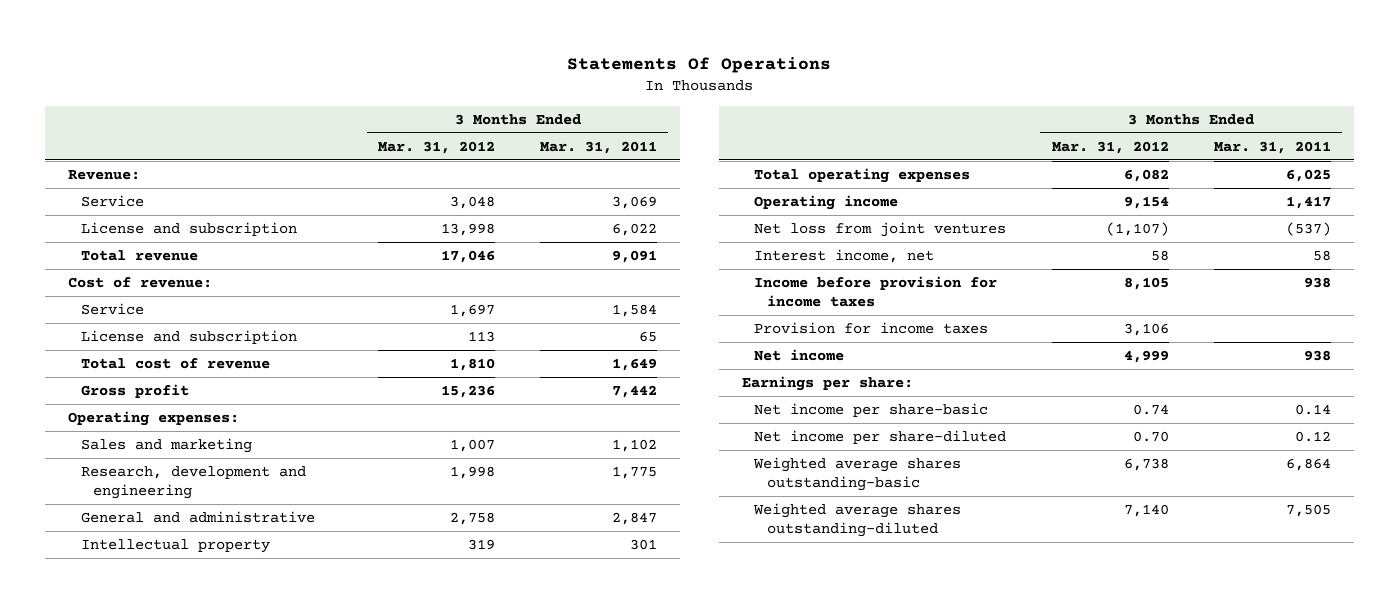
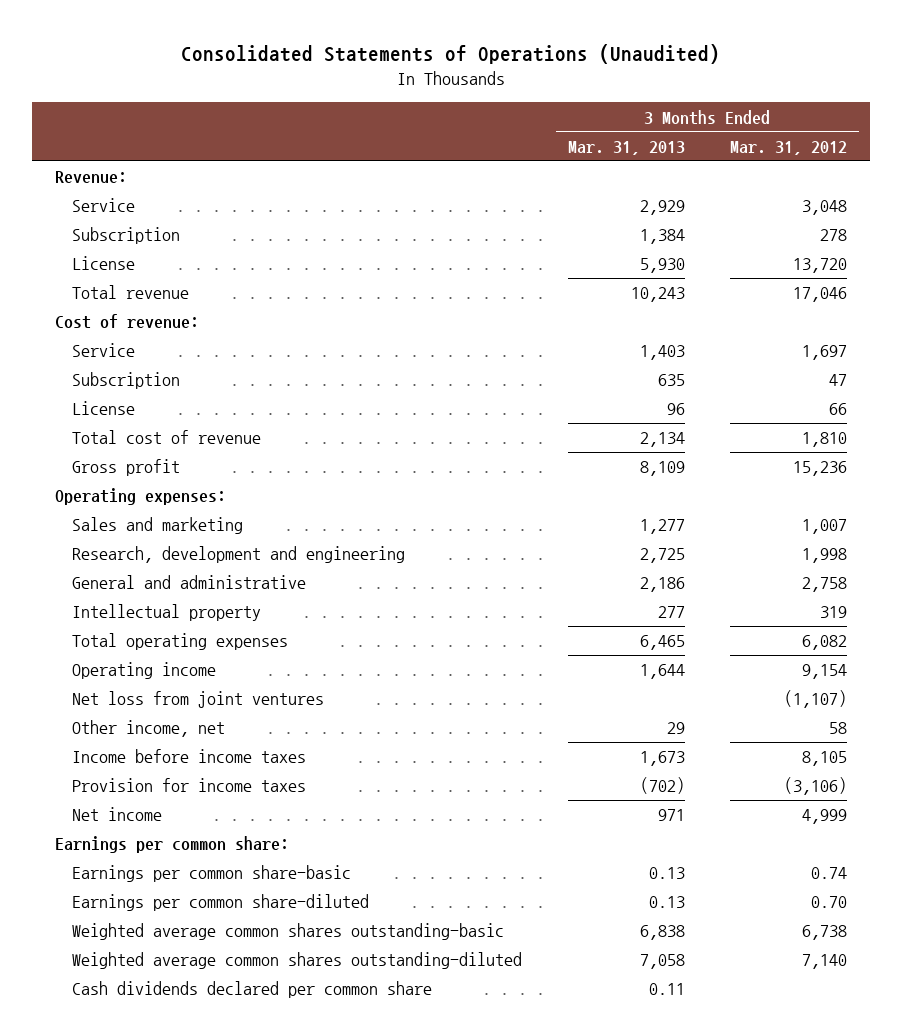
- Statements Of Operations
+ Consolidated Statements of Operations (Unaudited)
- | 3 Months Ended Mar. 31, 2012 | 3 Months Ended Mar. 31, 2011
+ | 3 Months Ended Mar. 31, 2013 | 3 Months Ended Mar. 31, 2012
- License and subscription | 13,998 | 6,022
+ Subscription | 1,384 | 278
+ License | 5,930 | 13,720
- License and subscription | 113 | 65
+ Subscription | 635 | 47
+ License | 96 | 66
- Interest income, net | 58 | 58
- Income before provision for income taxes | 8,105 | 938
- Provision for income taxes | 3,106 |
+ Other income, net | 29 | 58
+ Income before income taxes | 1,673 | 8,105
+ Provision for income taxes | (702) | (3,106)
- Earnings per share:
- Net income per share-basic | 0.74 | 0.14
- Net income per share-diluted | 0.70 | 0.12
- Weighted average shares outstanding-basic | 6,738 | 6,864
- Weighted average shares outstanding-diluted | 7,140 | 7,505
+ Earnings per common share:
+ Earnings per common share-basic | 0.13 | 0.74
+ Earnings per common share-diluted | 0.13 | 0.70
+ Weighted average common shares outstanding-basic | 6,838 | 6,738
+ Weighted average common shares outstanding-diluted | 7,058 | 7,140
+ Cash dividends declared per common share | 0.11 |

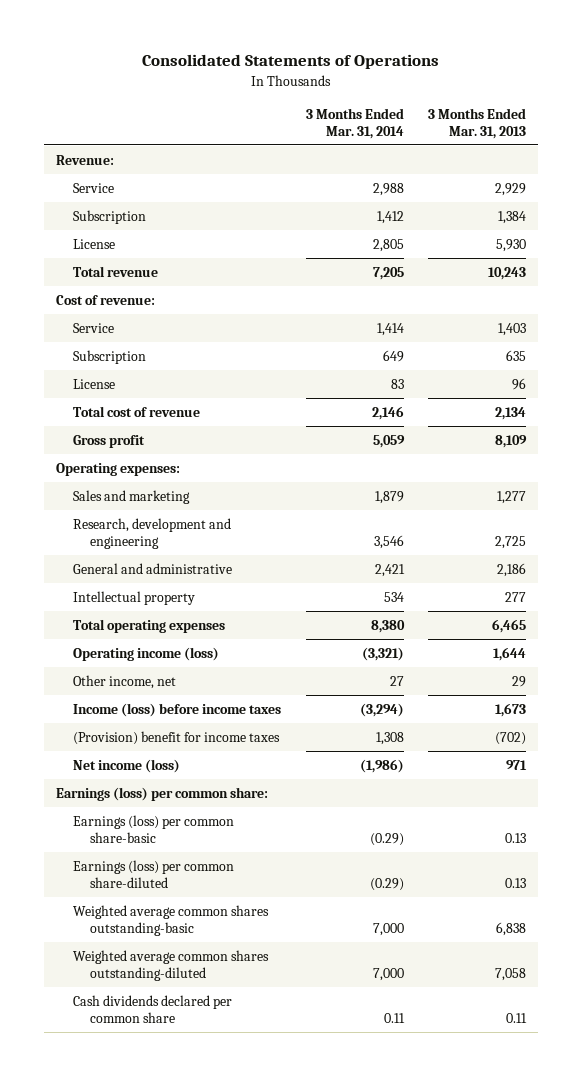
- Consolidated Statements of Operations (Unaudited)
+ Consolidated Statements of Operations
- | 3 Months Ended Mar. 31, 2013 | 3 Months Ended Mar. 31, 2012
+ | 3 Months Ended Mar. 31, 2014 | 3 Months Ended Mar. 31, 2013
- Operating income | 1,644 | 9,154
- Net loss from joint ventures | | (1,107)
+ Operating income (loss) | (3,321) | 1,644
- Income before income taxes | 1,673 | 8,105
- Provision for income taxes | (702) | (3,106)
- Net income | 971 | 4,999
- Earnings per common share:
- Earnings per common share-basic | 0.13 | 0.74
- Earnings per common share-diluted | 0.13 | 0.70
+ Income (loss) before income taxes | (3,294) | 1,673
+ (Provision) benefit for income taxes | 1,308 | (702)
+ Net income (loss) | (1,986) | 971
+ Earnings (loss) per common share:
+ Earnings (loss) per common share-basic | (0.29) | 0.13
+ Earnings (loss) per common share-diluted | (0.29) | 0.13

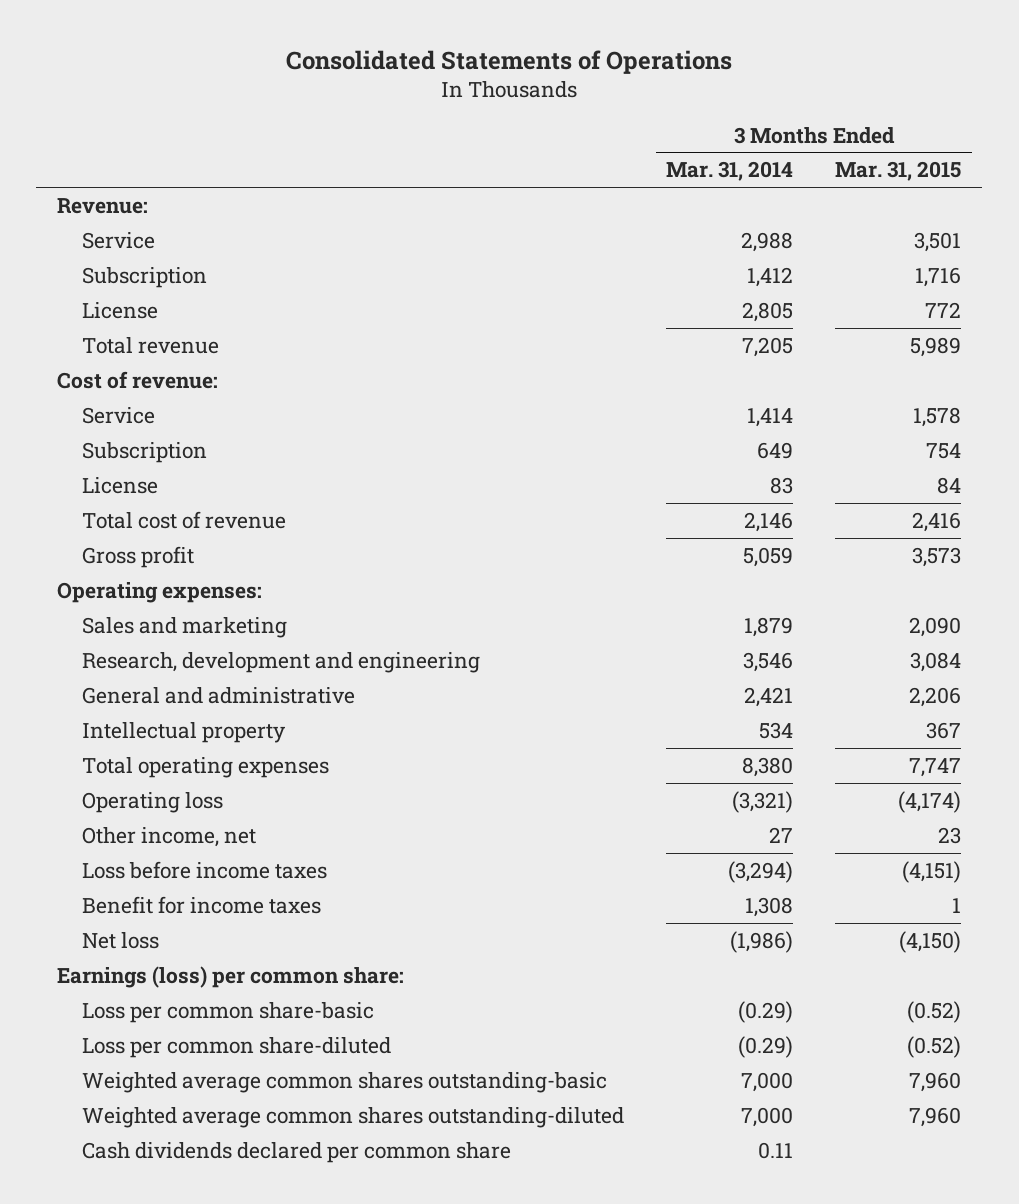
- | 3 Months Ended Mar. 31, 2014 | 3 Months Ended Mar. 31, 2013
+ | 3 Months Ended Mar. 31, 2014 | 3 Months Ended Mar. 31, 2015
- Operating income (loss) | (3,321) | 1,644
+ Operating loss | (3,321) | (4,174)
- Income (loss) before income taxes | (3,294) | 1,673
- (Provision) benefit for income taxes | 1,308 | (702)
- Net income (loss) | (1,986) | 971
+ Loss before income taxes | (3,294) | (4,151)
+ Benefit for income taxes | 1,308 | 1
+ Net loss | (1,986) | (4,150)
- Earnings (loss) per common share-basic | (0.29) | 0.13
- Earnings (loss) per common share-diluted | (0.29) | 0.13
+ Loss per common share-basic | (0.29) | (0.52)
+ Loss per common share-diluted | (0.29) | (0.52)

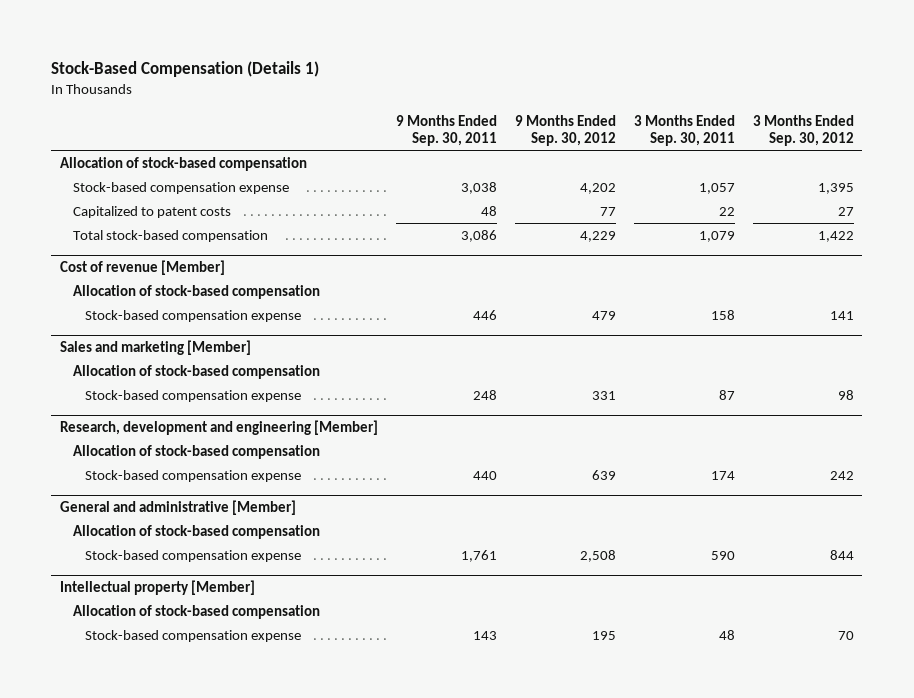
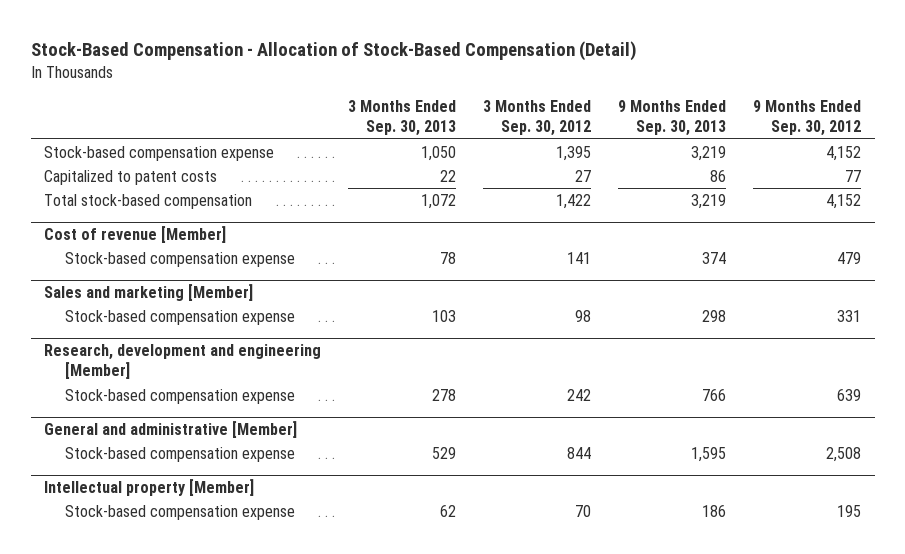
- Stock-Based Compensation (Details 1)
+ Stock-Based Compensation - Allocation of Stock-Based Compensation (Detail)
- | 9 Months Ended Sep. 30, 2011 | 9 Months Ended Sep. 30, 2012 | 3 Months Ended Sep. 30, 2011 | 3 Months Ended Sep. 30, 2012
+ | 3 Months Ended Sep. 30, 2013 | 3 Months Ended Sep. 30, 2012 | 9 Months Ended Sep. 30, 2013 | 9 Months Ended Sep. 30, 2012
- Allocation of stock-based compensation
- Stock-based compensation expense | 3,038 | 4,202 | 1,057 | 1,395
+ Stock-based compensation expense | 1,050 | 1,395 | 3,219 | 4,152
- Total stock-based compensation | 3,086 | 4,229 | 1,079 | 1,422
+ Total stock-based compensation | 1,072 | 1,422 | 3,219 | 4,152
@ Cost of revenue [Member]
- Allocation of stock-based compensation
@ Sales and marketing [Member]
- Allocation of stock-based compensation
@ Research, development and engineering [Member]
- Allocation of stock-based compensation
@ General and administrative [Member]
- Allocation of stock-based compensation
@ Intellectual property [Member]
- Allocation of stock-based compensation

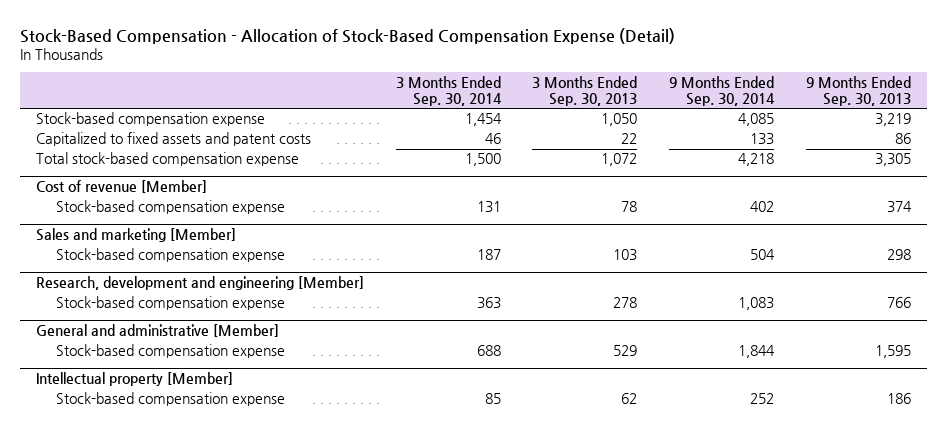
- Stock-Based Compensation - Allocation of Stock-Based Compensation (Detail)
+ Stock-Based Compensation - Allocation of Stock-Based Compensation Expense (Detail)
- | 3 Months Ended Sep. 30, 2013 | 3 Months Ended Sep. 30, 2012 | 9 Months Ended Sep. 30, 2013 | 9 Months Ended Sep. 30, 2012
+ | 3 Months Ended Sep. 30, 2014 | 3 Months Ended Sep. 30, 2013 | 9 Months Ended Sep. 30, 2014 | 9 Months Ended Sep. 30, 2013
- Capitalized to patent costs | 22 | 27 | 86 | 77
- Total stock-based compensation | 1,072 | 1,422 | 3,219 | 4,152
+ Capitalized to fixed assets and patent costs | 46 | 22 | 133 | 86
+ Total stock-based compensation expense | 1,500 | 1,072 | 4,218 | 3,305

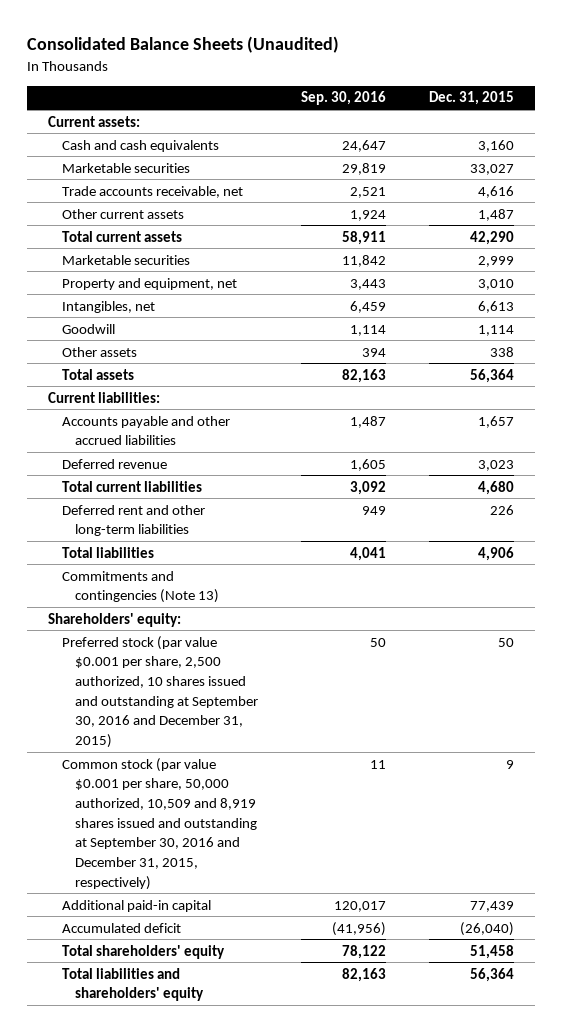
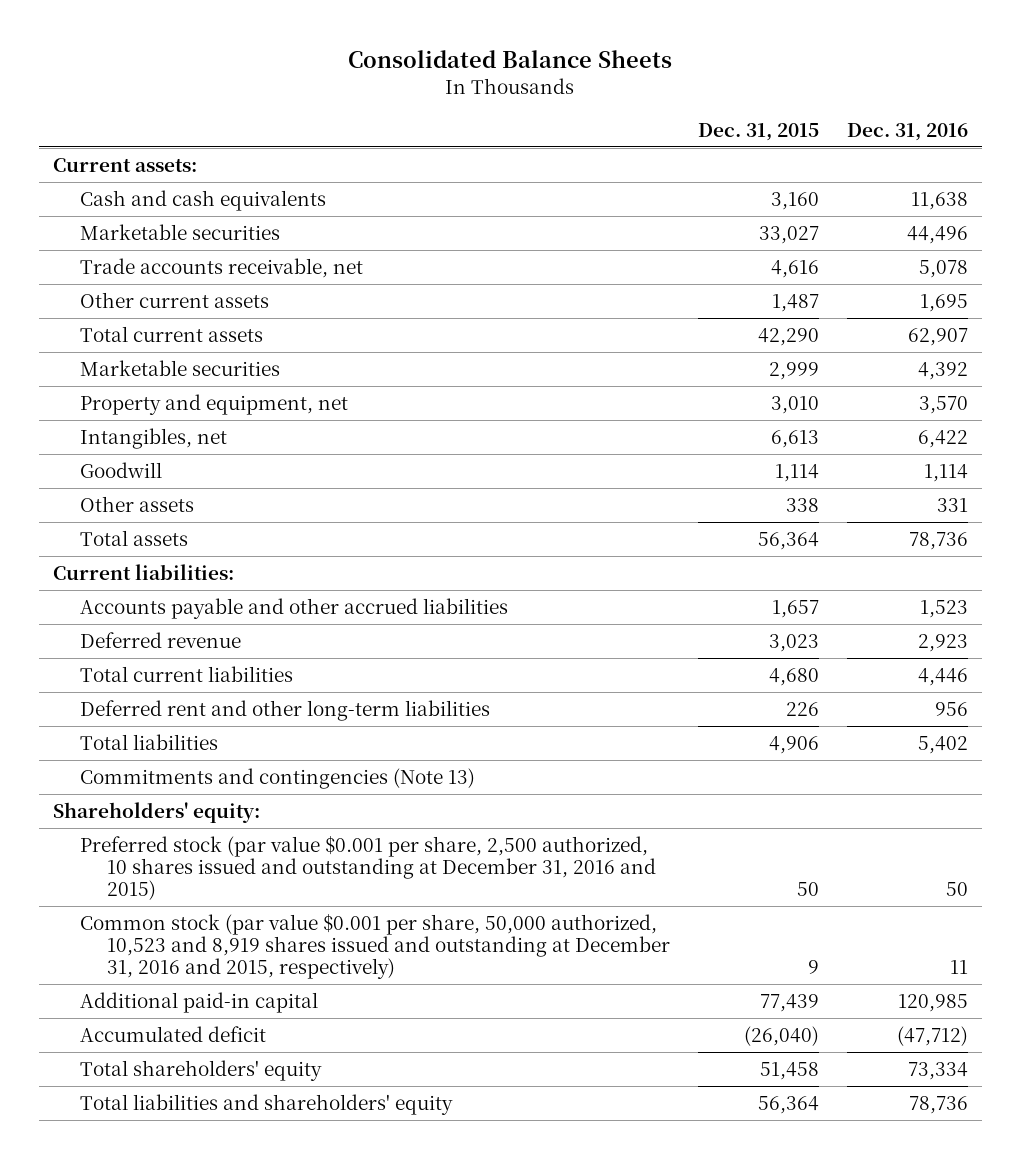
- Consolidated Balance Sheets (Unaudited)
+ Consolidated Balance Sheets
- | Sep. 30, 2016 | Dec. 31, 2015
+ | Dec. 31, 2015 | Dec. 31, 2016
- Preferred stock (par value $0.001 per share, 2,500 authorized, 10 shares issued and outstanding at September 30, 2016 and December 31, 2015) | 50 | 50
- Common stock (par value $0.001 per share, 50,000 authorized, 10,509 and 8,919 shares issued and outstanding at September 30, 2016 and December 31, 2015, respectively) | 11 | 9
+ Preferred stock (par value $0.001 per share, 2,500 authorized, 10 shares issued and outstanding at December 31, 2016 and 2015) | 50 | 50
+ Common stock (par value $0.001 per share, 50,000 authorized, 10,523 and 8,919 shares issued and outstanding at December 31, 2016 and 2015, respectively) | 9 | 11

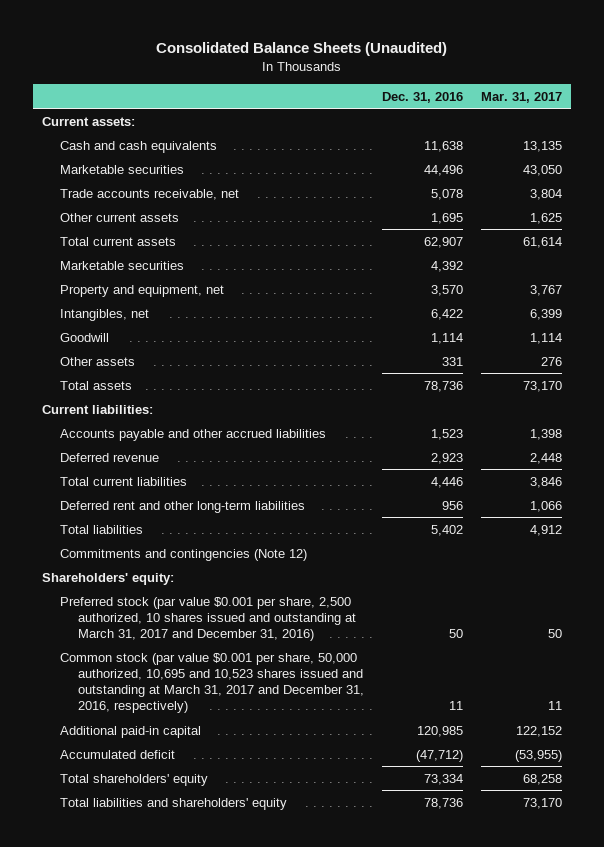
- Consolidated Balance Sheets
+ Consolidated Balance Sheets (Unaudited)
- | Dec. 31, 2015 | Dec. 31, 2016
+ | Dec. 31, 2016 | Mar. 31, 2017
- Commitments and contingencies (Note 13)
+ Commitments and contingencies (Note 12)
- Preferred stock (par value $0.001 per share, 2,500 authorized, 10 shares issued and outstanding at December 31, 2016 and 2015) | 50 | 50
- Common stock (par value $0.001 per share, 50,000 authorized, 10,523 and 8,919 shares issued and outstanding at December 31, 2016 and 2015, respectively) | 9 | 11
+ Preferred stock (par value $0.001 per share, 2,500 authorized, 10 shares issued and outstanding at March 31, 2017 and December 31, 2016) | 50 | 50
+ Common stock (par value $0.001 per share, 50,000 authorized, 10,695 and 10,523 shares issued and outstanding at March 31, 2017 and December 31, 2016, respectively) | 11 | 11

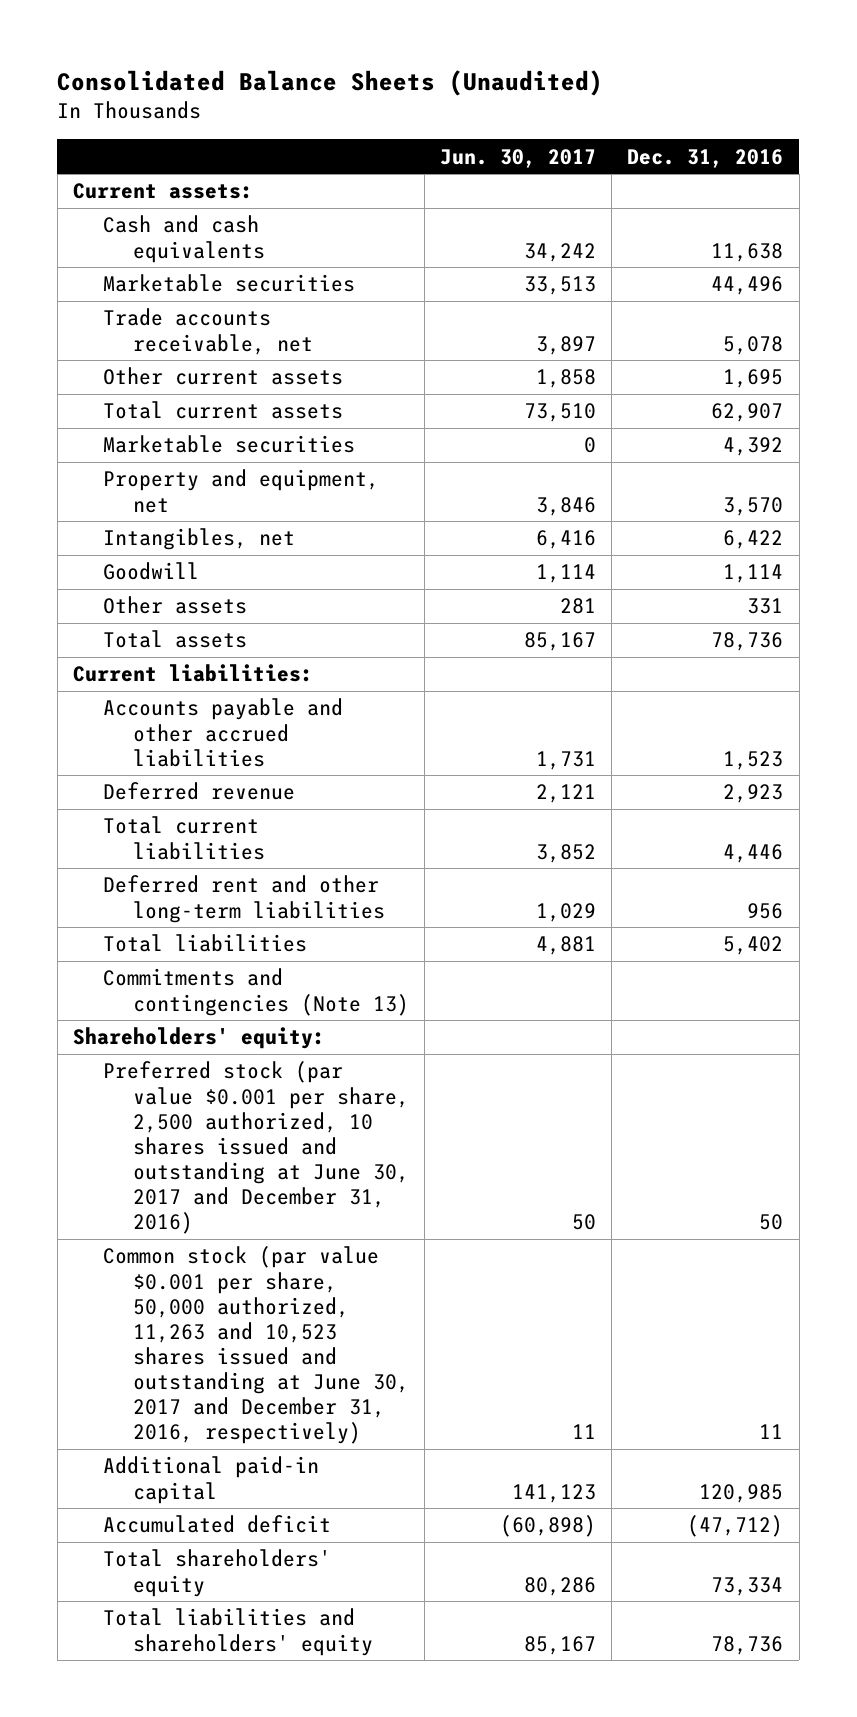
- | Dec. 31, 2016 | Mar. 31, 2017
+ | Jun. 30, 2017 | Dec. 31, 2016
- Commitments and contingencies (Note 12)
+ Commitments and contingencies (Note 13)
- Preferred stock (par value $0.001 per share, 2,500 authorized, 10 shares issued and outstanding at March 31, 2017 and December 31, 2016) | 50 | 50
- Common stock (par value $0.001 per share, 50,000 authorized, 10,695 and 10,523 shares issued and outstanding at March 31, 2017 and December 31, 2016, respectively) | 11 | 11
+ Preferred stock (par value $0.001 per share, 2,500 authorized, 10 shares issued and outstanding at June 30, 2017 and December 31, 2016) | 50 | 50
+ Common stock (par value $0.001 per share, 50,000 authorized, 11,263 and 10,523 shares issued and outstanding at June 30, 2017 and December 31, 2016, respectively) | 11 | 11

